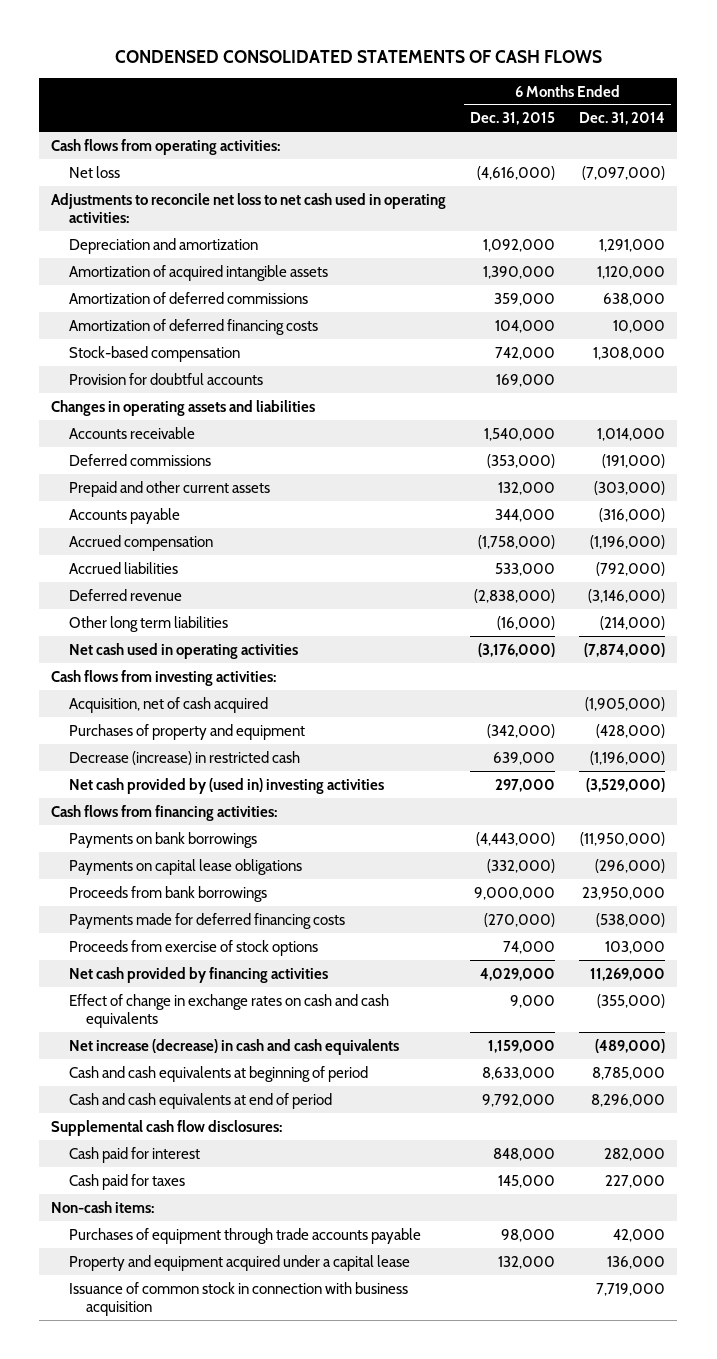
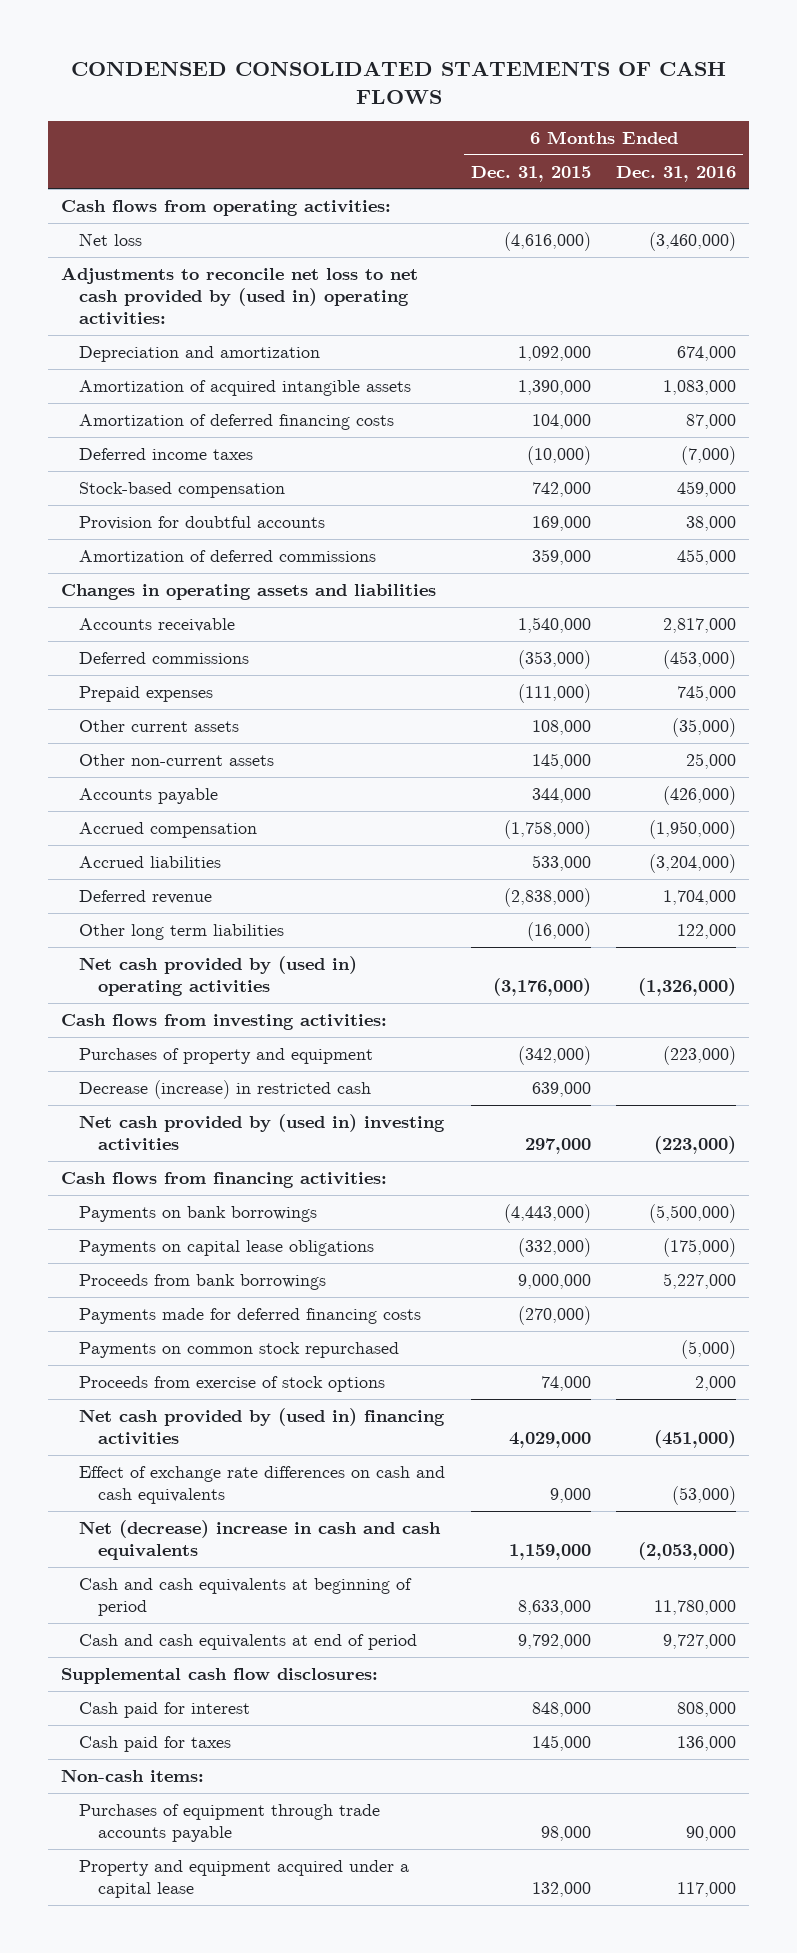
- | 6 Months Ended Dec. 31, 2015 | 6 Months Ended Dec. 31, 2014
+ | 6 Months Ended Dec. 31, 2015 | 6 Months Ended Dec. 31, 2016
- Adjustments to reconcile net loss to net cash used in operating activities:
+ Adjustments to reconcile net loss to net cash provided by (used in) operating activities:
+ Deferred income taxes | (10,000) | (7,000)
moved down: Amortization of deferred commissions | 359,000 | 455,000
- Prepaid and other current assets | 132,000 | (303,000)
+ Prepaid expenses | (111,000) | 745,000
+ Other current assets | 108,000 | (35,000)
+ Other non-current assets | 145,000 | 25,000
- Net cash used in operating activities | (3,176,000) | (7,874,000)
+ Net cash provided by (used in) operating activities | (3,176,000) | (1,326,000)
- Acquisition, net of cash acquired | | (1,905,000)
+ Payments on common stock repurchased | | (5,000)
- Net cash provided by financing activities | 4,029,000 | 11,269,000
- Effect of change in exchange rates on cash and cash equivalents | 9,000 | (355,000)
- Net increase (decrease) in cash and cash equivalents | 1,159,000 | (489,000)
+ Net cash provided by (used in) financing activities | 4,029,000 | (451,000)
+ Effect of exchange rate differences on cash and cash equivalents | 9,000 | (53,000)
+ Net (decrease) increase in cash and cash equivalents | 1,159,000 | (2,053,000)
- Issuance of common stock in connection with business acquisition | | 7,719,000

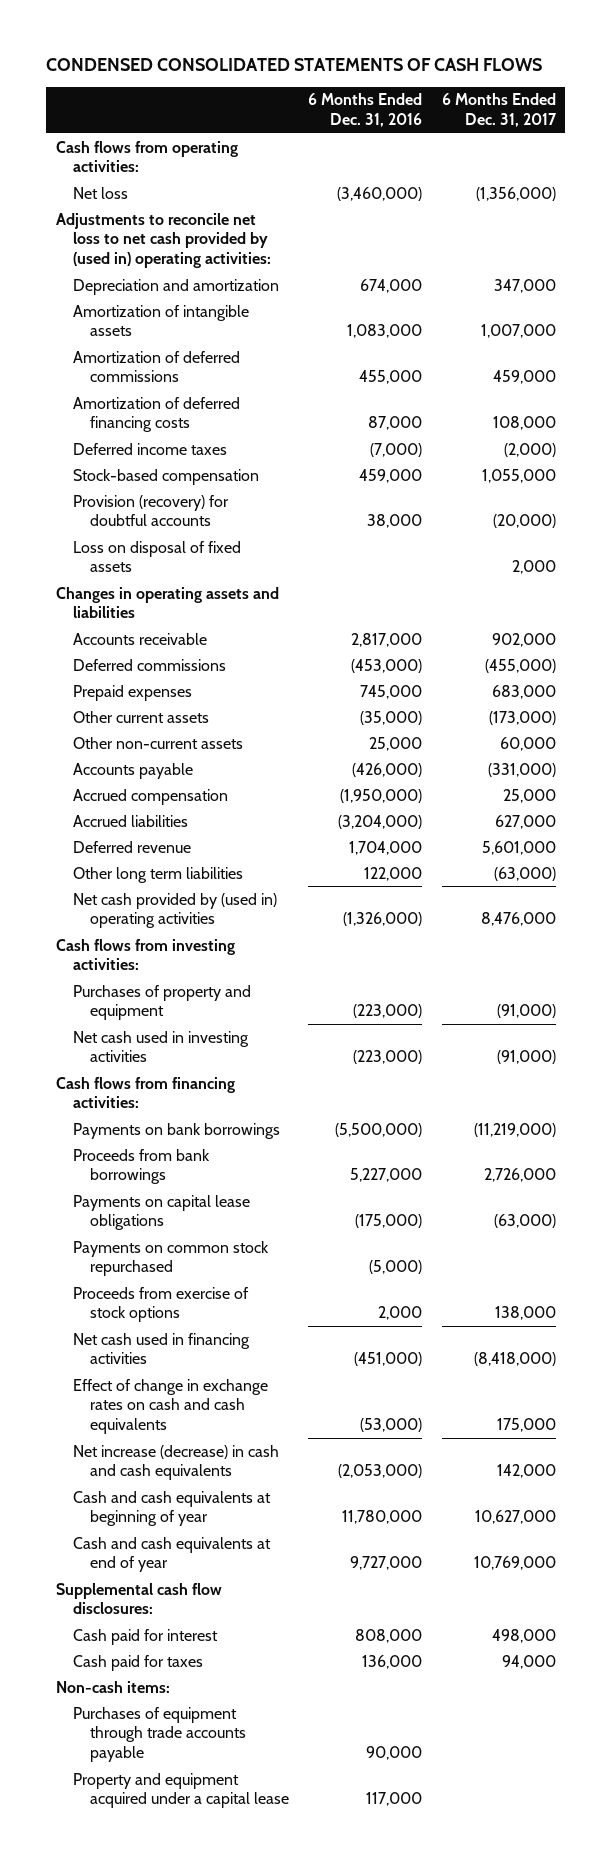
- | 6 Months Ended Dec. 31, 2015 | 6 Months Ended Dec. 31, 2016
+ | 6 Months Ended Dec. 31, 2016 | 6 Months Ended Dec. 31, 2017
- Amortization of acquired intangible assets | 1,390,000 | 1,083,000
+ Amortization of intangible assets | 1,083,000 | 1,007,000
moved up: Amortization of deferred commissions | 455,000 | 459,000
- Provision for doubtful accounts | 169,000 | 38,000
+ Provision (recovery) for doubtful accounts | 38,000 | (20,000)
+ Loss on disposal of fixed assets | | 2,000
- Decrease (increase) in restricted cash | 639,000 |
- Net cash provided by (used in) investing activities | 297,000 | (223,000)
+ Net cash used in investing activities | (223,000) | (91,000)
- Payments made for deferred financing costs | (270,000) |
moved down: Payments on capital lease obligations | (175,000) | (63,000)
- Net cash provided by (used in) financing activities | 4,029,000 | (451,000)
- Effect of exchange rate differences on cash and cash equivalents | 9,000 | (53,000)
- Net (decrease) increase in cash and cash equivalents | 1,159,000 | (2,053,000)
- Cash and cash equivalents at beginning of period | 8,633,000 | 11,780,000
- Cash and cash equivalents at end of period | 9,792,000 | 9,727,000
+ Net cash used in financing activities | (451,000) | (8,418,000)
+ Effect of change in exchange rates on cash and cash equivalents | (53,000) | 175,000
+ Net increase (decrease) in cash and cash equivalents | (2,053,000) | 142,000
+ Cash and cash equivalents at beginning of year | 11,780,000 | 10,627,000
+ Cash and cash equivalents at end of year | 9,727,000 | 10,769,000

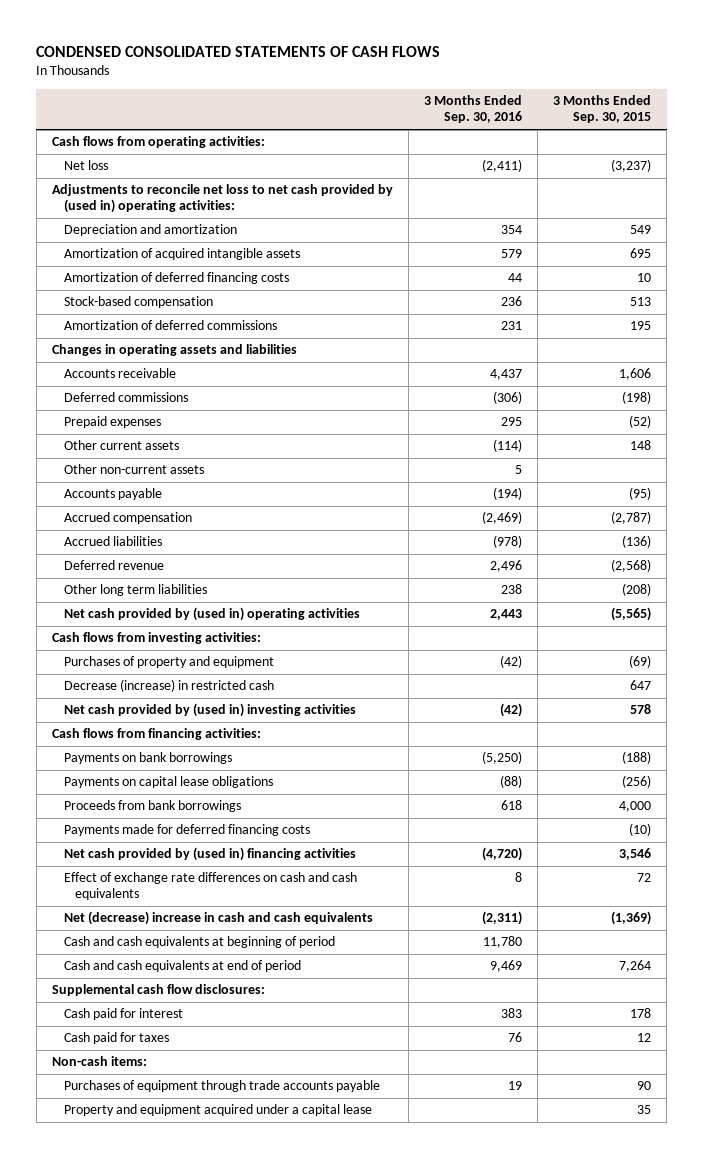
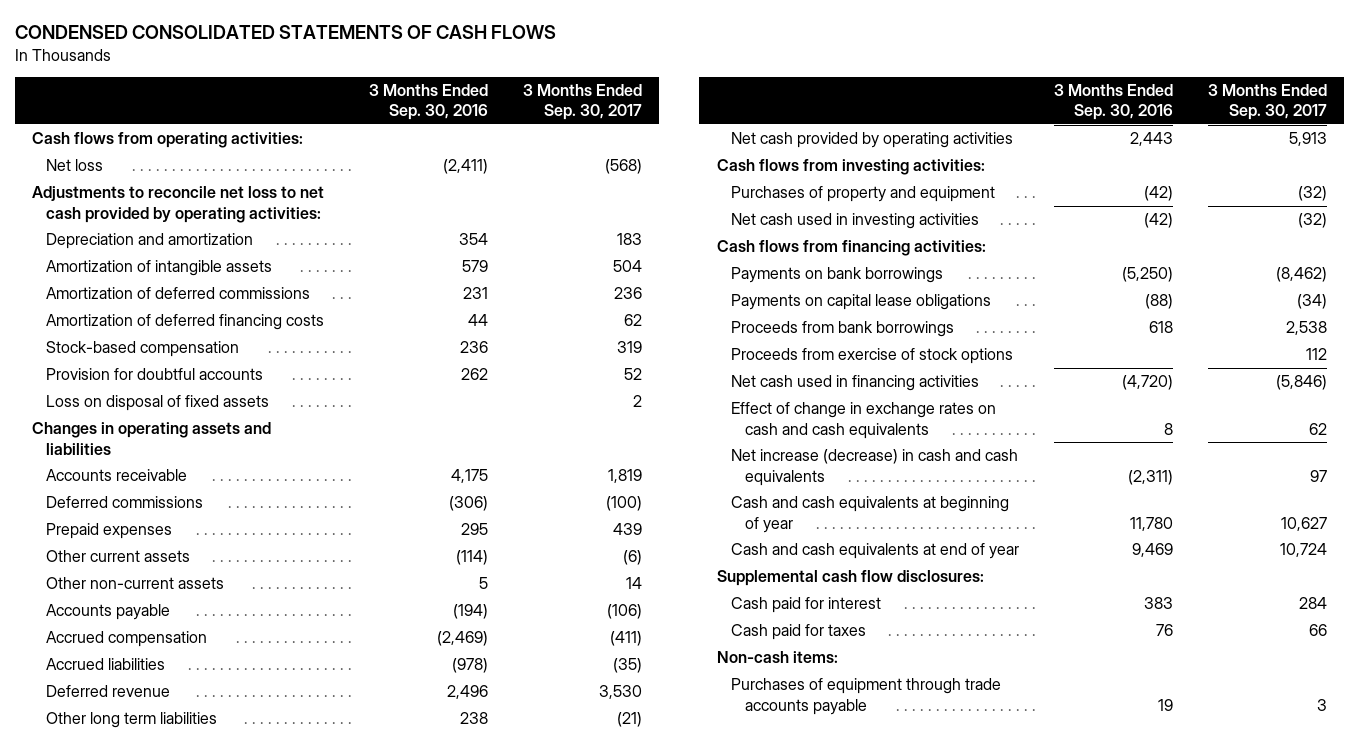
- | 3 Months Ended Sep. 30, 2016 | 3 Months Ended Sep. 30, 2015
+ | 3 Months Ended Sep. 30, 2016 | 3 Months Ended Sep. 30, 2017
- Adjustments to reconcile net loss to net cash provided by (used in) operating activities:
+ Adjustments to reconcile net loss to net cash provided by operating activities:
- Amortization of acquired intangible assets | 579 | 695
+ Amortization of intangible assets | 579 | 504
moved up: Amortization of deferred commissions | 231 | 236
+ Provision for doubtful accounts | 262 | 52
+ Loss on disposal of fixed assets | | 2
- Accounts receivable | 4,437 | 1,606
+ Accounts receivable | 4,175 | 1,819
- Net cash provided by (used in) operating activities | 2,443 | (5,565)
+ Net cash provided by operating activities | 2,443 | 5,913
- Decrease (increase) in restricted cash | | 647
- Net cash provided by (used in) investing activities | (42) | 578
+ Net cash used in investing activities | (42) | (32)
- Payments made for deferred financing costs | | (10)
- Net cash provided by (used in) financing activities | (4,720) | 3,546
- Effect of exchange rate differences on cash and cash equivalents | 8 | 72
- Net (decrease) increase in cash and cash equivalents | (2,311) | (1,369)
- Cash and cash equivalents at beginning of period | 11,780 |
- Cash and cash equivalents at end of period | 9,469 | 7,264
+ Proceeds from exercise of stock options | | 112
+ Net cash used in financing activities | (4,720) | (5,846)
+ Effect of change in exchange rates on cash and cash equivalents | 8 | 62
+ Net increase (decrease) in cash and cash equivalents | (2,311) | 97
+ Cash and cash equivalents at beginning of year | 11,780 | 10,627
+ Cash and cash equivalents at end of year | 9,469 | 10,724
- Property and equipment acquired under a capital lease | | 35

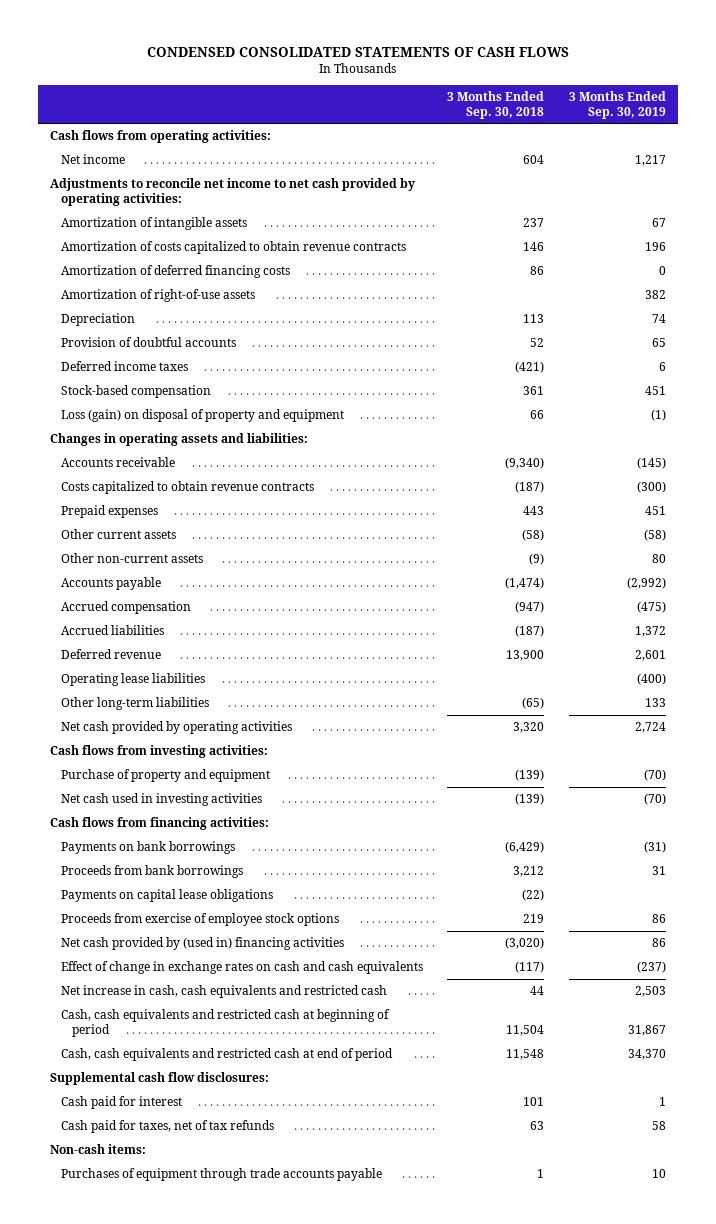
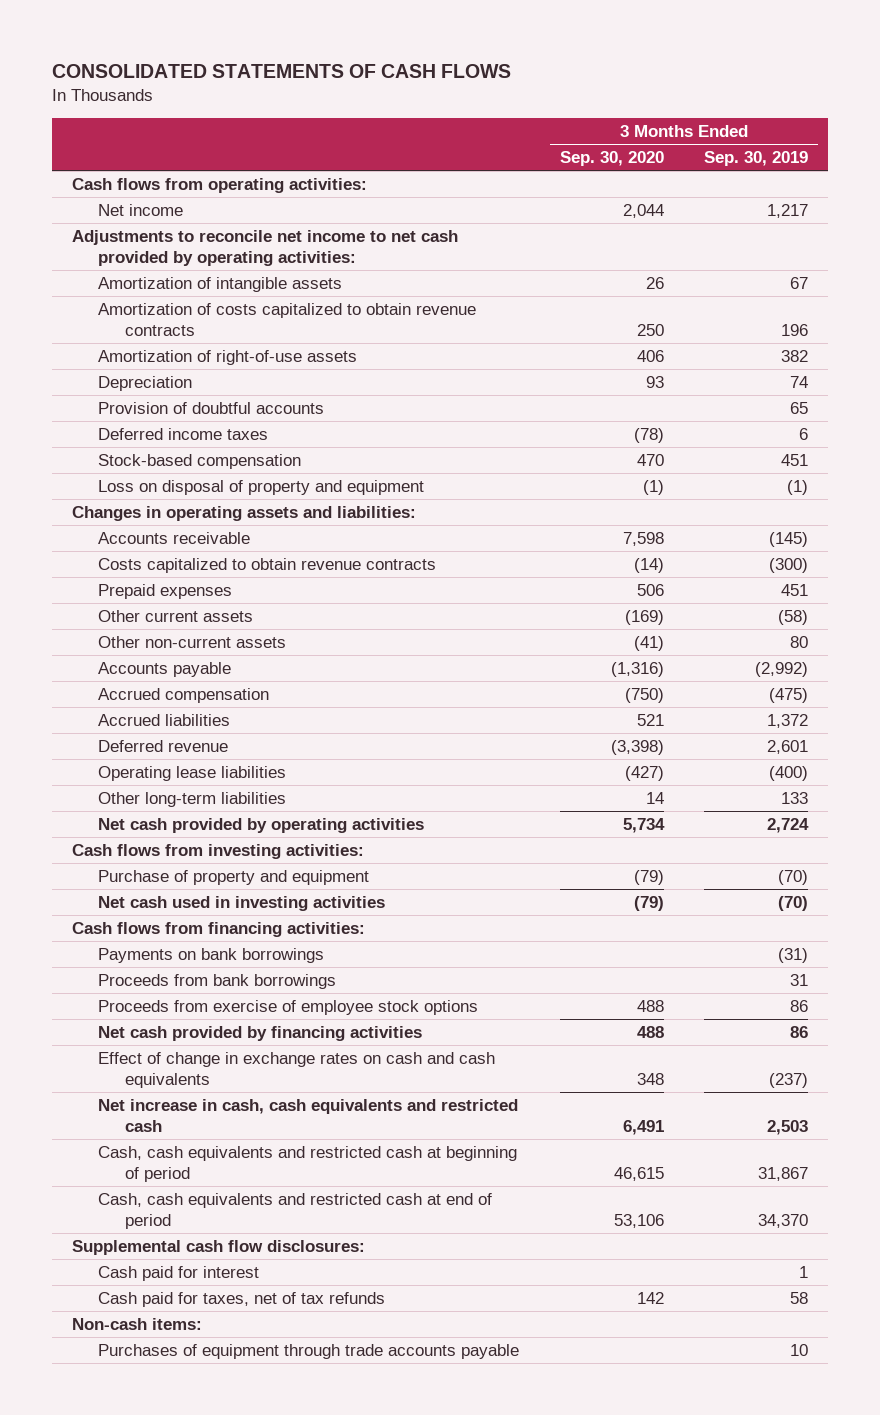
- CONDENSED CONSOLIDATED STATEMENTS OF CASH FLOWS
+ CONSOLIDATED STATEMENTS OF CASH FLOWS
- | 3 Months Ended Sep. 30, 2018 | 3 Months Ended Sep. 30, 2019
+ | 3 Months Ended Sep. 30, 2020 | 3 Months Ended Sep. 30, 2019
- Amortization of deferred financing costs | 86 | 0
- Loss (gain) on disposal of property and equipment | 66 | (1)
+ Loss on disposal of property and equipment | (1) | (1)
- Payments on capital lease obligations | (22) |
- Net cash provided by (used in) financing activities | (3,020) | 86
+ Net cash provided by financing activities | 488 | 86

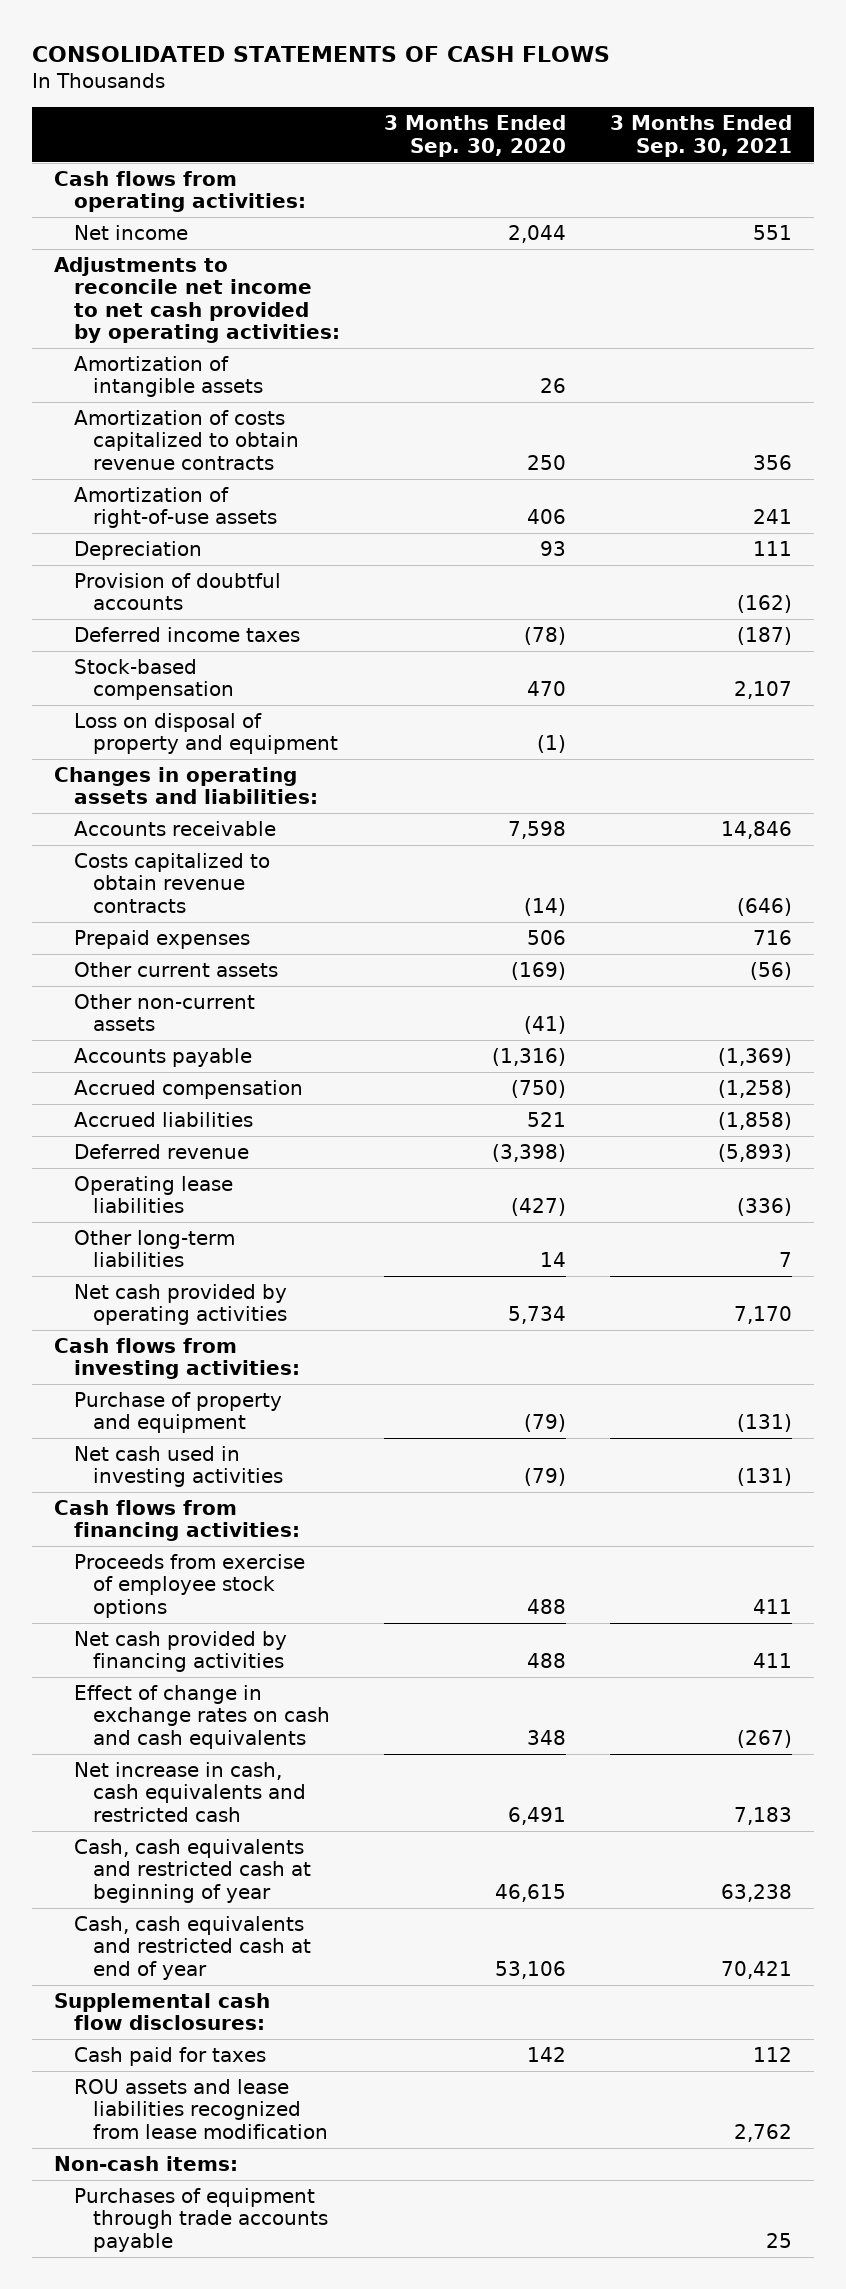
- | 3 Months Ended Sep. 30, 2020 | 3 Months Ended Sep. 30, 2019
+ | 3 Months Ended Sep. 30, 2020 | 3 Months Ended Sep. 30, 2021
- Payments on bank borrowings | | (31)
- Proceeds from bank borrowings | | 31
- Cash, cash equivalents and restricted cash at beginning of period | 46,615 | 31,867
- Cash, cash equivalents and restricted cash at end of period | 53,106 | 34,370
+ Cash, cash equivalents and restricted cash at beginning of year | 46,615 | 63,238
+ Cash, cash equivalents and restricted cash at end of year | 53,106 | 70,421
- Cash paid for interest | | 1
- Cash paid for taxes, net of tax refunds | 142 | 58
+ Cash paid for taxes | 142 | 112
+ ROU assets and lease liabilities recognized from lease modification | | 2,762

